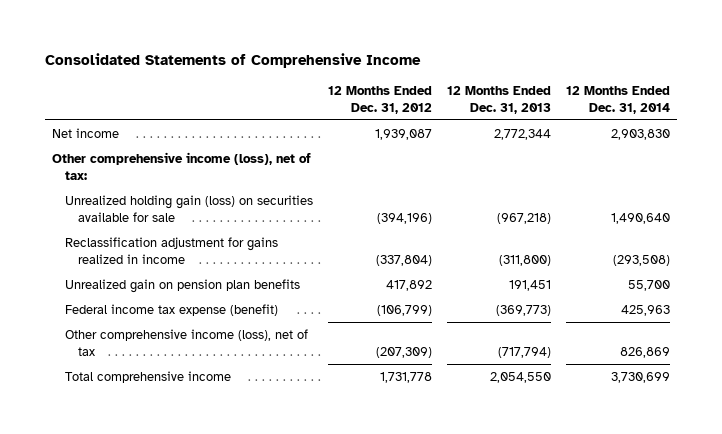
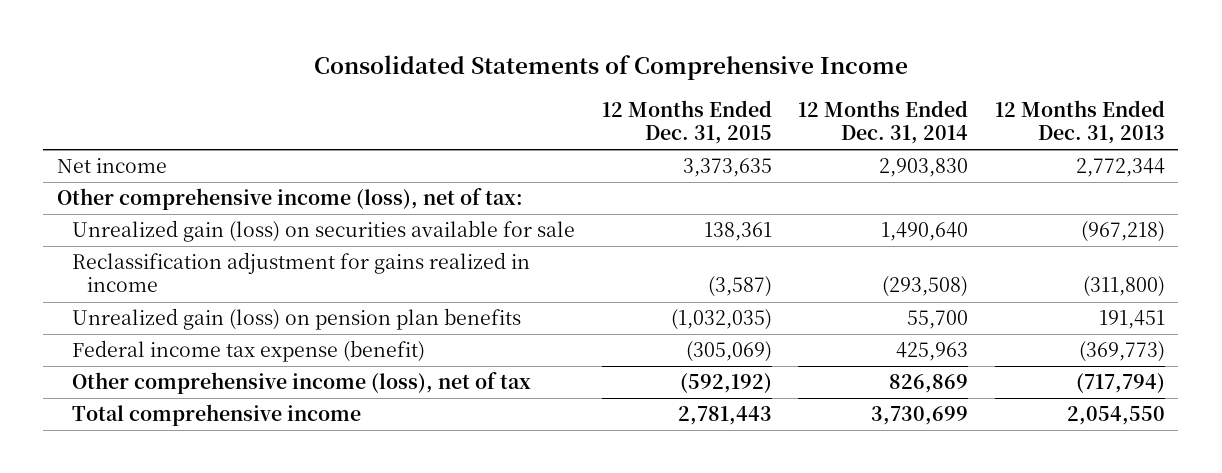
- | 12 Months Ended Dec. 31, 2012 | 12 Months Ended Dec. 31, 2013 | 12 Months Ended Dec. 31, 2014
+ | 12 Months Ended Dec. 31, 2015 | 12 Months Ended Dec. 31, 2014 | 12 Months Ended Dec. 31, 2013
- Unrealized holding gain (loss) on securities available for sale | (394,196) | (967,218) | 1,490,640
+ Unrealized gain (loss) on securities available for sale | 138,361 | 1,490,640 | (967,218)
- Unrealized gain on pension plan benefits | 417,892 | 191,451 | 55,700
+ Unrealized gain (loss) on pension plan benefits | (1,032,035) | 55,700 | 191,451

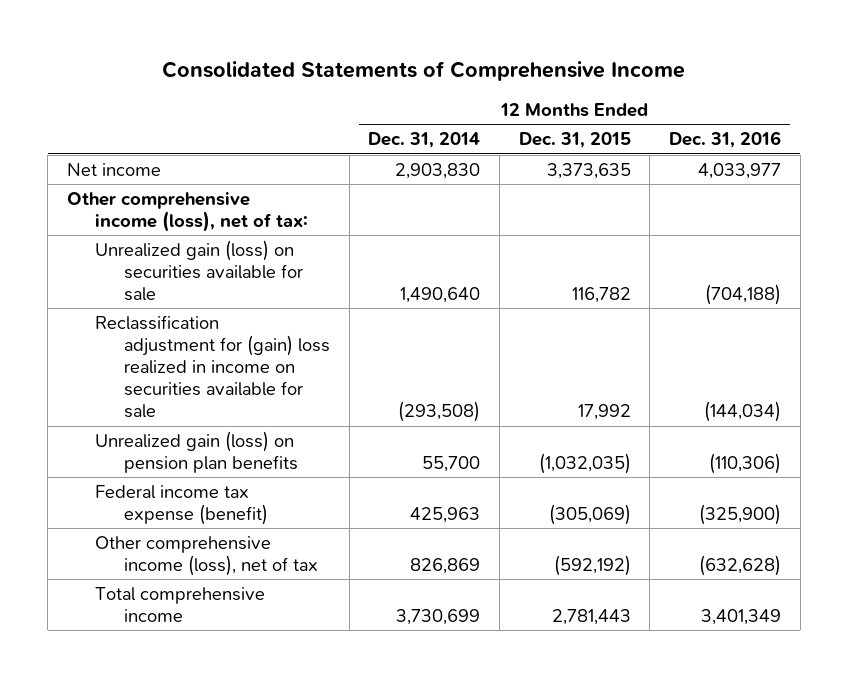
- | 12 Months Ended Dec. 31, 2015 | 12 Months Ended Dec. 31, 2014 | 12 Months Ended Dec. 31, 2013
+ | 12 Months Ended Dec. 31, 2014 | 12 Months Ended Dec. 31, 2015 | 12 Months Ended Dec. 31, 2016
- Unrealized gain (loss) on securities available for sale | 138,361 | 1,490,640 | (967,218)
- Reclassification adjustment for gains realized in income | (3,587) | (293,508) | (311,800)
+ Unrealized gain (loss) on securities available for sale | 1,490,640 | 116,782 | (704,188)
+ Reclassification adjustment for (gain) loss realized in income on securities available for sale | (293,508) | 17,992 | (144,034)

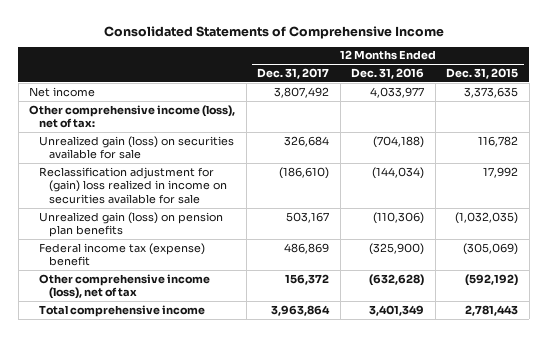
- | 12 Months Ended Dec. 31, 2014 | 12 Months Ended Dec. 31, 2015 | 12 Months Ended Dec. 31, 2016
+ | 12 Months Ended Dec. 31, 2017 | 12 Months Ended Dec. 31, 2016 | 12 Months Ended Dec. 31, 2015
- Federal income tax expense (benefit) | 425,963 | (305,069) | (325,900)
+ Federal income tax (expense) benefit | 486,869 | (325,900) | (305,069)

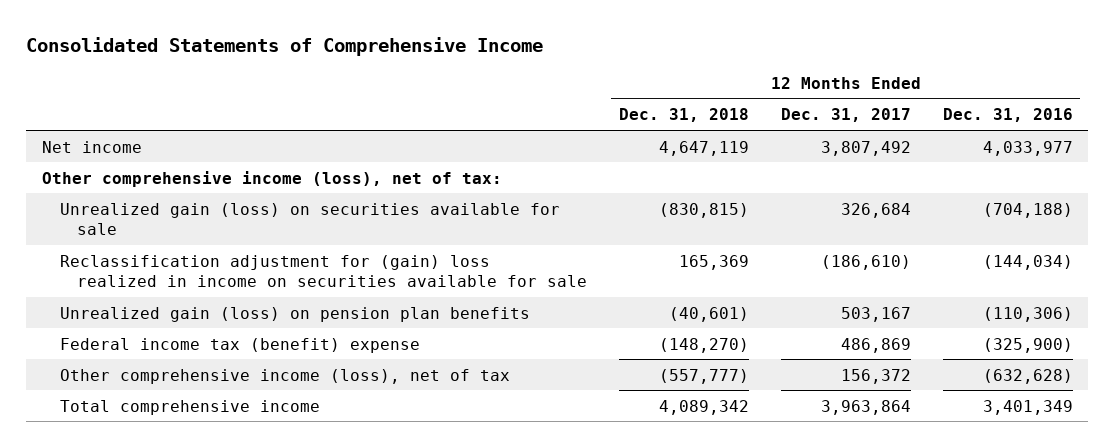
- | 12 Months Ended Dec. 31, 2017 | 12 Months Ended Dec. 31, 2016 | 12 Months Ended Dec. 31, 2015
+ | 12 Months Ended Dec. 31, 2018 | 12 Months Ended Dec. 31, 2017 | 12 Months Ended Dec. 31, 2016
- Federal income tax (expense) benefit | 486,869 | (325,900) | (305,069)
+ Federal income tax (benefit) expense | (148,270) | 486,869 | (325,900)

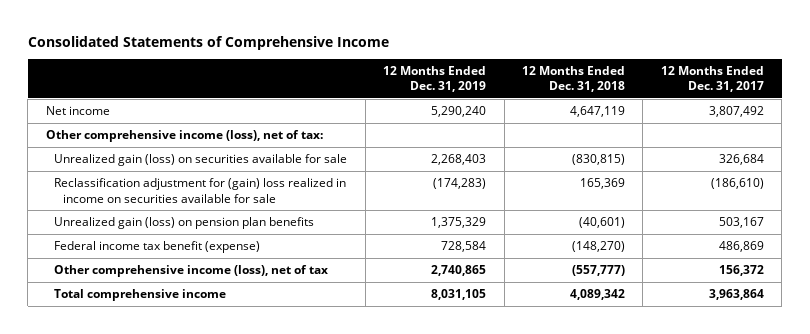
- | 12 Months Ended Dec. 31, 2018 | 12 Months Ended Dec. 31, 2017 | 12 Months Ended Dec. 31, 2016
+ | 12 Months Ended Dec. 31, 2019 | 12 Months Ended Dec. 31, 2018 | 12 Months Ended Dec. 31, 2017
- Federal income tax (benefit) expense | (148,270) | 486,869 | (325,900)
+ Federal income tax benefit (expense) | 728,584 | (148,270) | 486,869

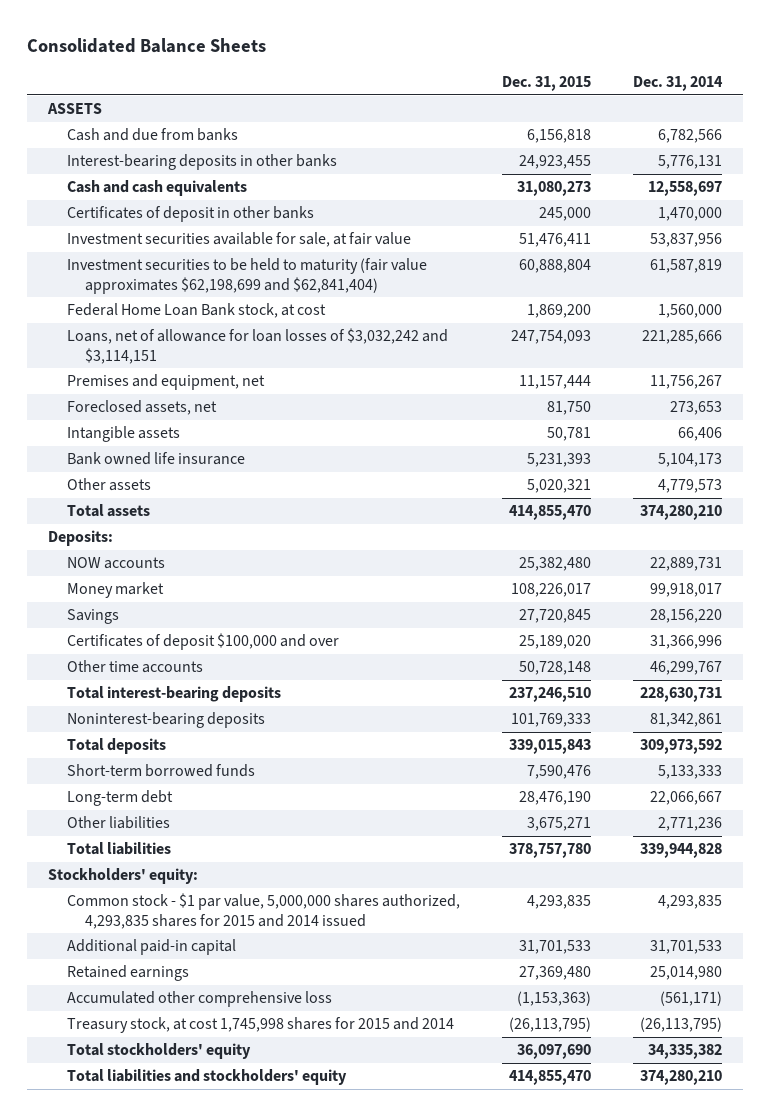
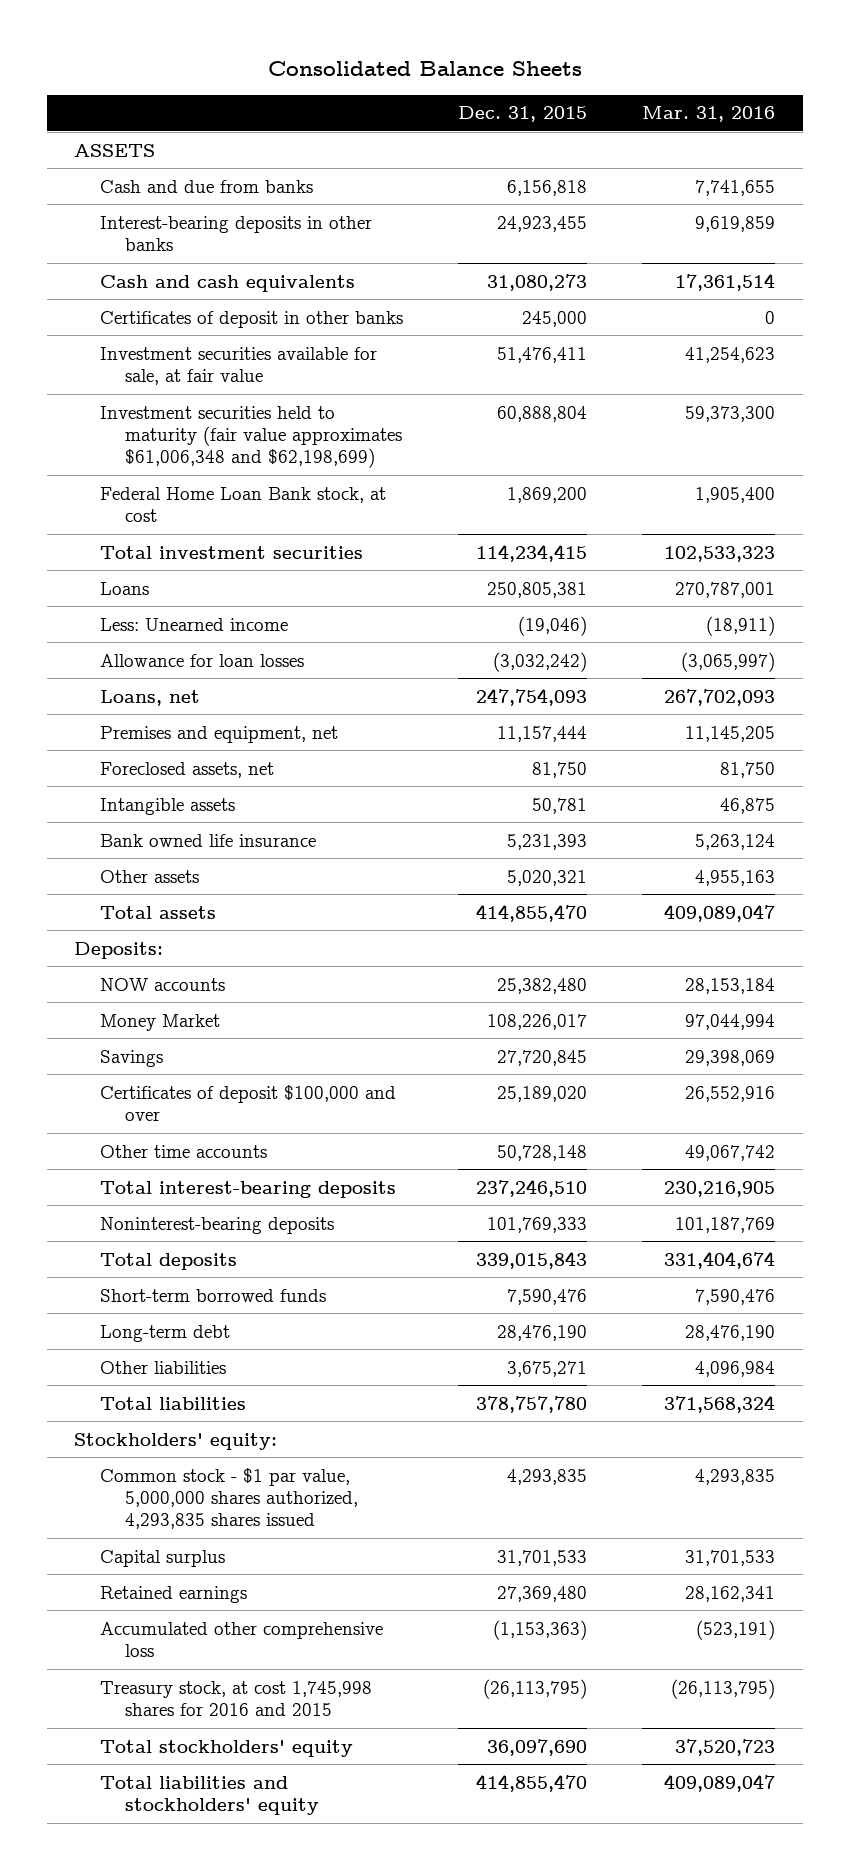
- | Dec. 31, 2015 | Dec. 31, 2014
+ | Dec. 31, 2015 | Mar. 31, 2016
- Investment securities to be held to maturity (fair value approximates $62,198,699 and $62,841,404) | 60,888,804 | 61,587,819
+ Investment securities held to maturity (fair value approximates $61,006,348 and $62,198,699) | 60,888,804 | 59,373,300
- Loans, net of allowance for loan losses of $3,032,242 and $3,114,151 | 247,754,093 | 221,285,666
+ Total investment securities | 114,234,415 | 102,533,323
+ Loans | 250,805,381 | 270,787,001
+ Less: Unearned income | (19,046) | (18,911)
+ Allowance for loan losses | (3,032,242) | (3,065,997)
+ Loans, net | 247,754,093 | 267,702,093
- Money market | 108,226,017 | 99,918,017
+ Money Market | 108,226,017 | 97,044,994
- Common stock - $1 par value, 5,000,000 shares authorized, 4,293,835 shares for 2015 and 2014 issued | 4,293,835 | 4,293,835
- Additional paid-in capital | 31,701,533 | 31,701,533
+ Common stock - $1 par value, 5,000,000 shares authorized, 4,293,835 shares issued | 4,293,835 | 4,293,835
+ Capital surplus | 31,701,533 | 31,701,533
- Treasury stock, at cost 1,745,998 shares for 2015 and 2014 | (26,113,795) | (26,113,795)
+ Treasury stock, at cost 1,745,998 shares for 2016 and 2015 | (26,113,795) | (26,113,795)

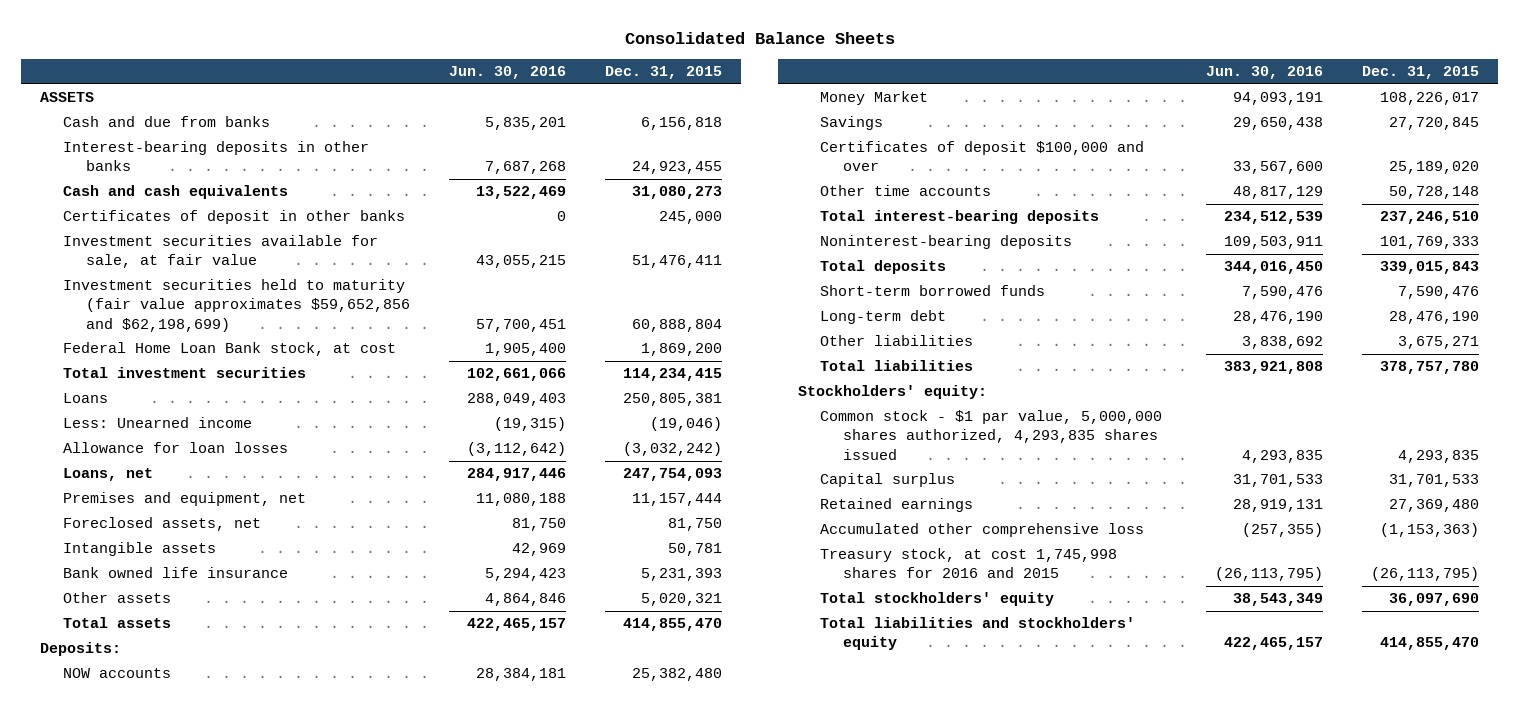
- | Dec. 31, 2015 | Mar. 31, 2016
+ | Jun. 30, 2016 | Dec. 31, 2015
- Investment securities held to maturity (fair value approximates $61,006,348 and $62,198,699) | 60,888,804 | 59,373,300
+ Investment securities held to maturity (fair value approximates $59,652,856 and $62,198,699) | 57,700,451 | 60,888,804

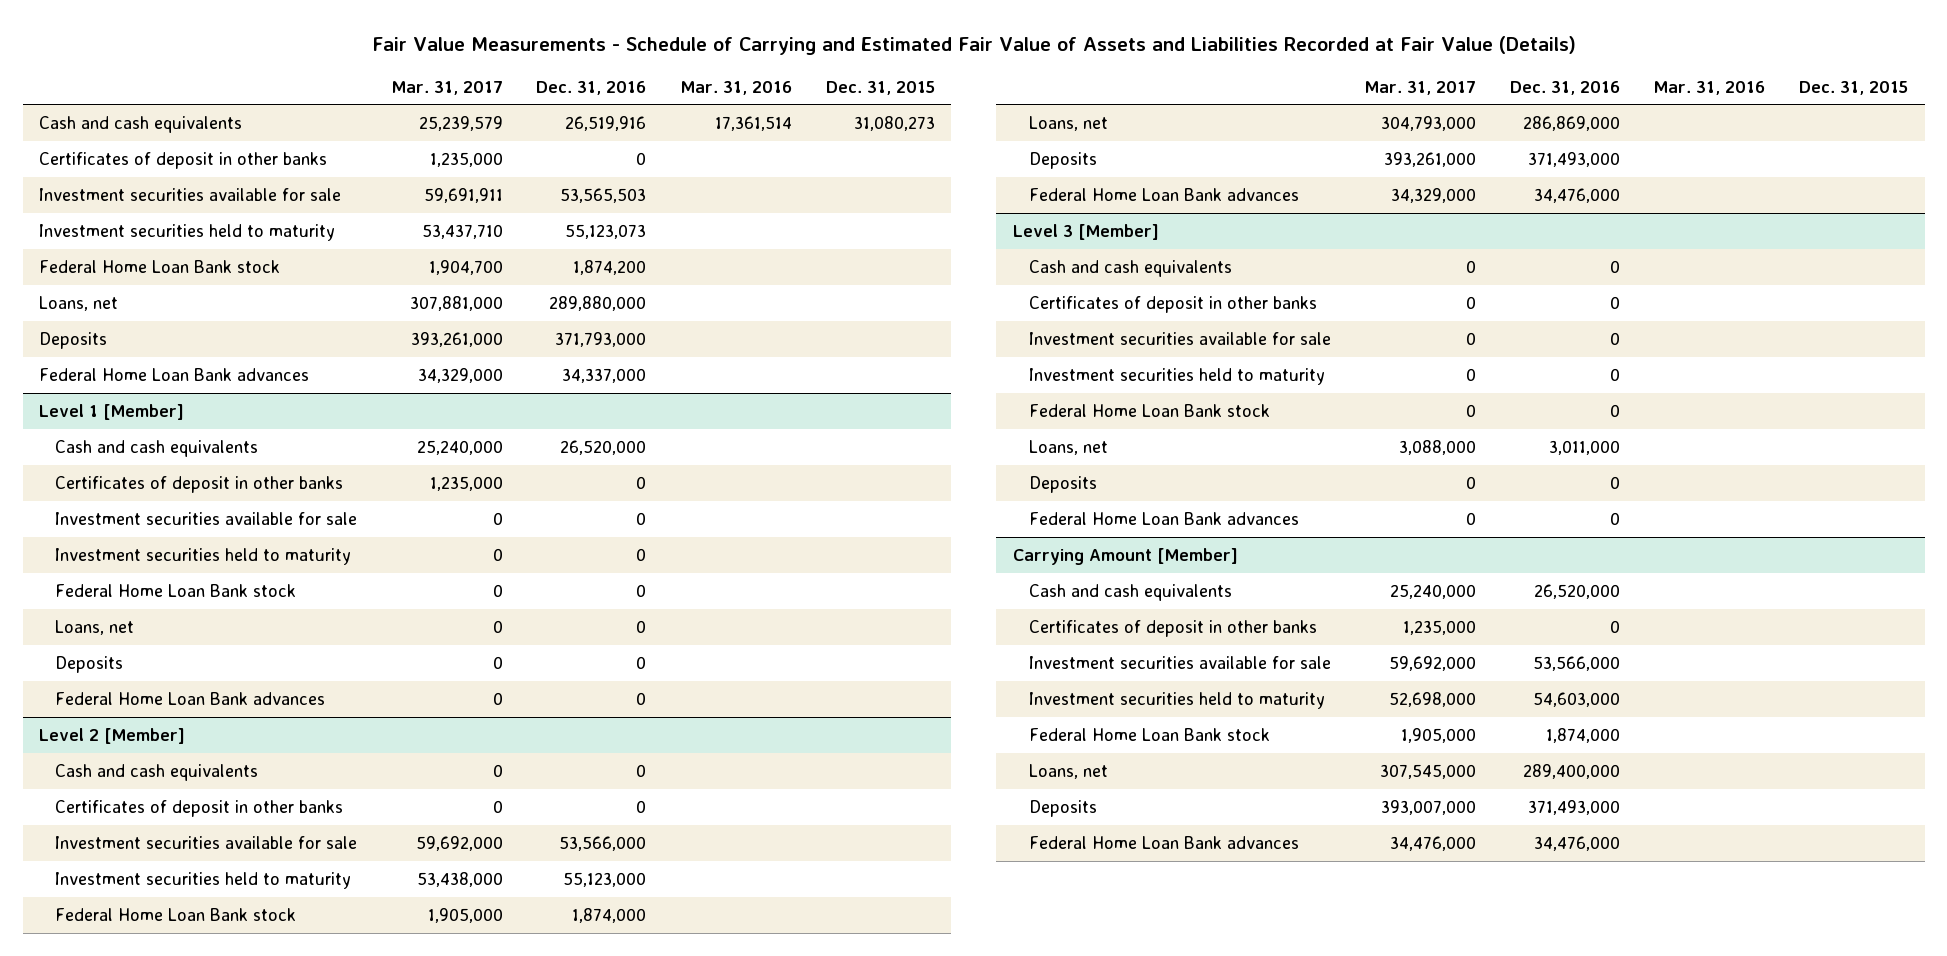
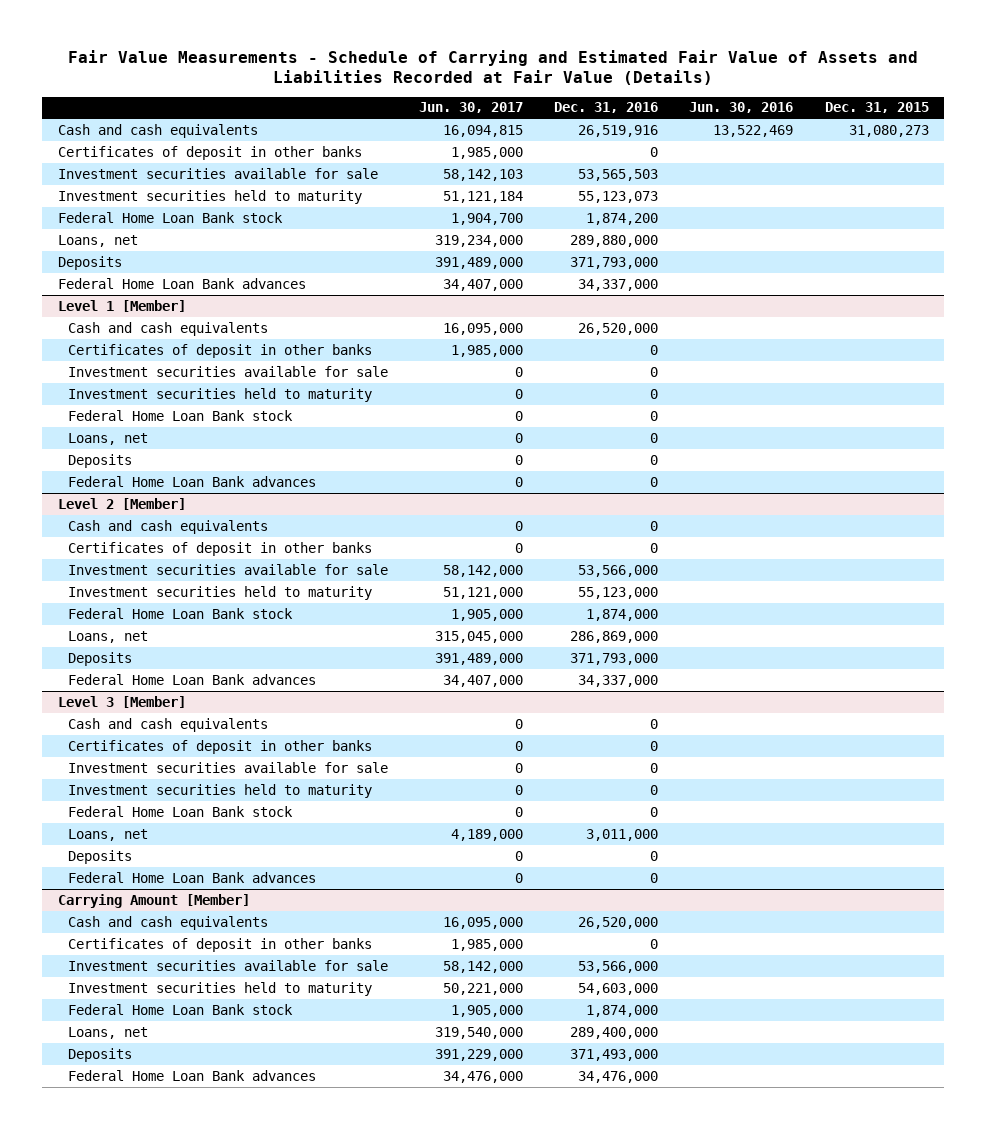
- | Mar. 31, 2017 | Dec. 31, 2016 | Mar. 31, 2016 | Dec. 31, 2015
+ | Jun. 30, 2017 | Dec. 31, 2016 | Jun. 30, 2016 | Dec. 31, 2015
@ Level 2 [Member]
- Deposits | 393,261,000 | 371,493,000 | |
- Federal Home Loan Bank advances | 34,329,000 | 34,476,000 | |
+ Deposits | 391,489,000 | 371,793,000 | |
+ Federal Home Loan Bank advances | 34,407,000 | 34,337,000 | |

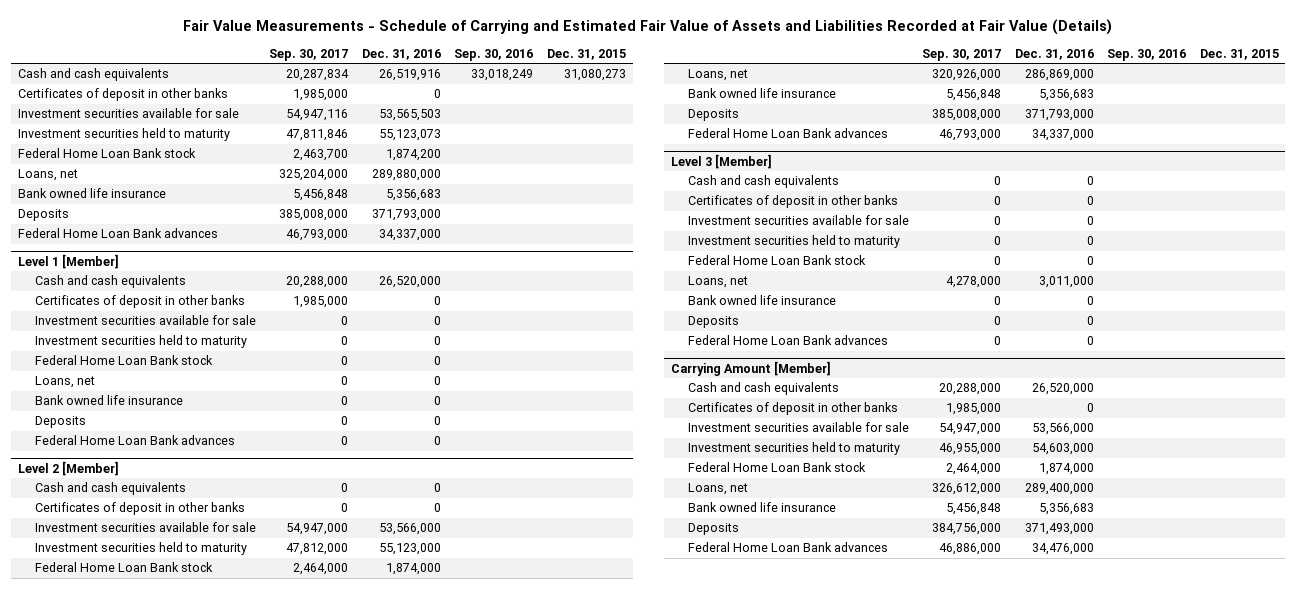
- | Jun. 30, 2017 | Dec. 31, 2016 | Jun. 30, 2016 | Dec. 31, 2015
+ | Sep. 30, 2017 | Dec. 31, 2016 | Sep. 30, 2016 | Dec. 31, 2015
+ Bank owned life insurance | 5,456,848 | 5,356,683 | |
@ Level 1 [Member]
+ Bank owned life insurance | 0 | 0 | |
@ Level 2 [Member]
+ Bank owned life insurance | 5,456,848 | 5,356,683 | |
@ Level 3 [Member]
+ Bank owned life insurance | 0 | 0 | |
@ Carrying Amount [Member]
+ Bank owned life insurance | 5,456,848 | 5,356,683 | |

